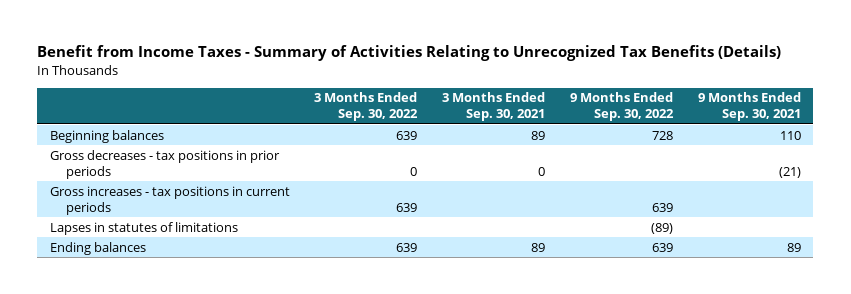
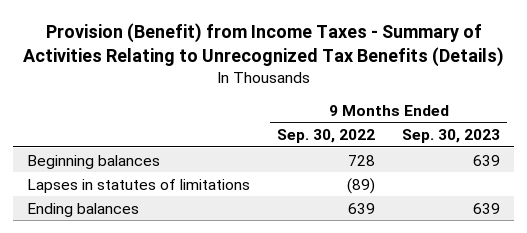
- Benefit from Income Taxes - Summary of Activities Relating to Unrecognized Tax Benefits (Details)
+ Provision (Benefit) from Income Taxes - Summary of Activities Relating to Unrecognized Tax Benefits (Details)
- | 3 Months Ended Sep. 30, 2022 | 3 Months Ended Sep. 30, 2021 | 9 Months Ended Sep. 30, 2022 | 9 Months Ended Sep. 30, 2021
+ | 9 Months Ended Sep. 30, 2022 | 9 Months Ended Sep. 30, 2023
- Gross decreases - tax positions in prior periods | 0 | 0 | | (21)
- Gross increases - tax positions in current periods | 639 | | 639 |

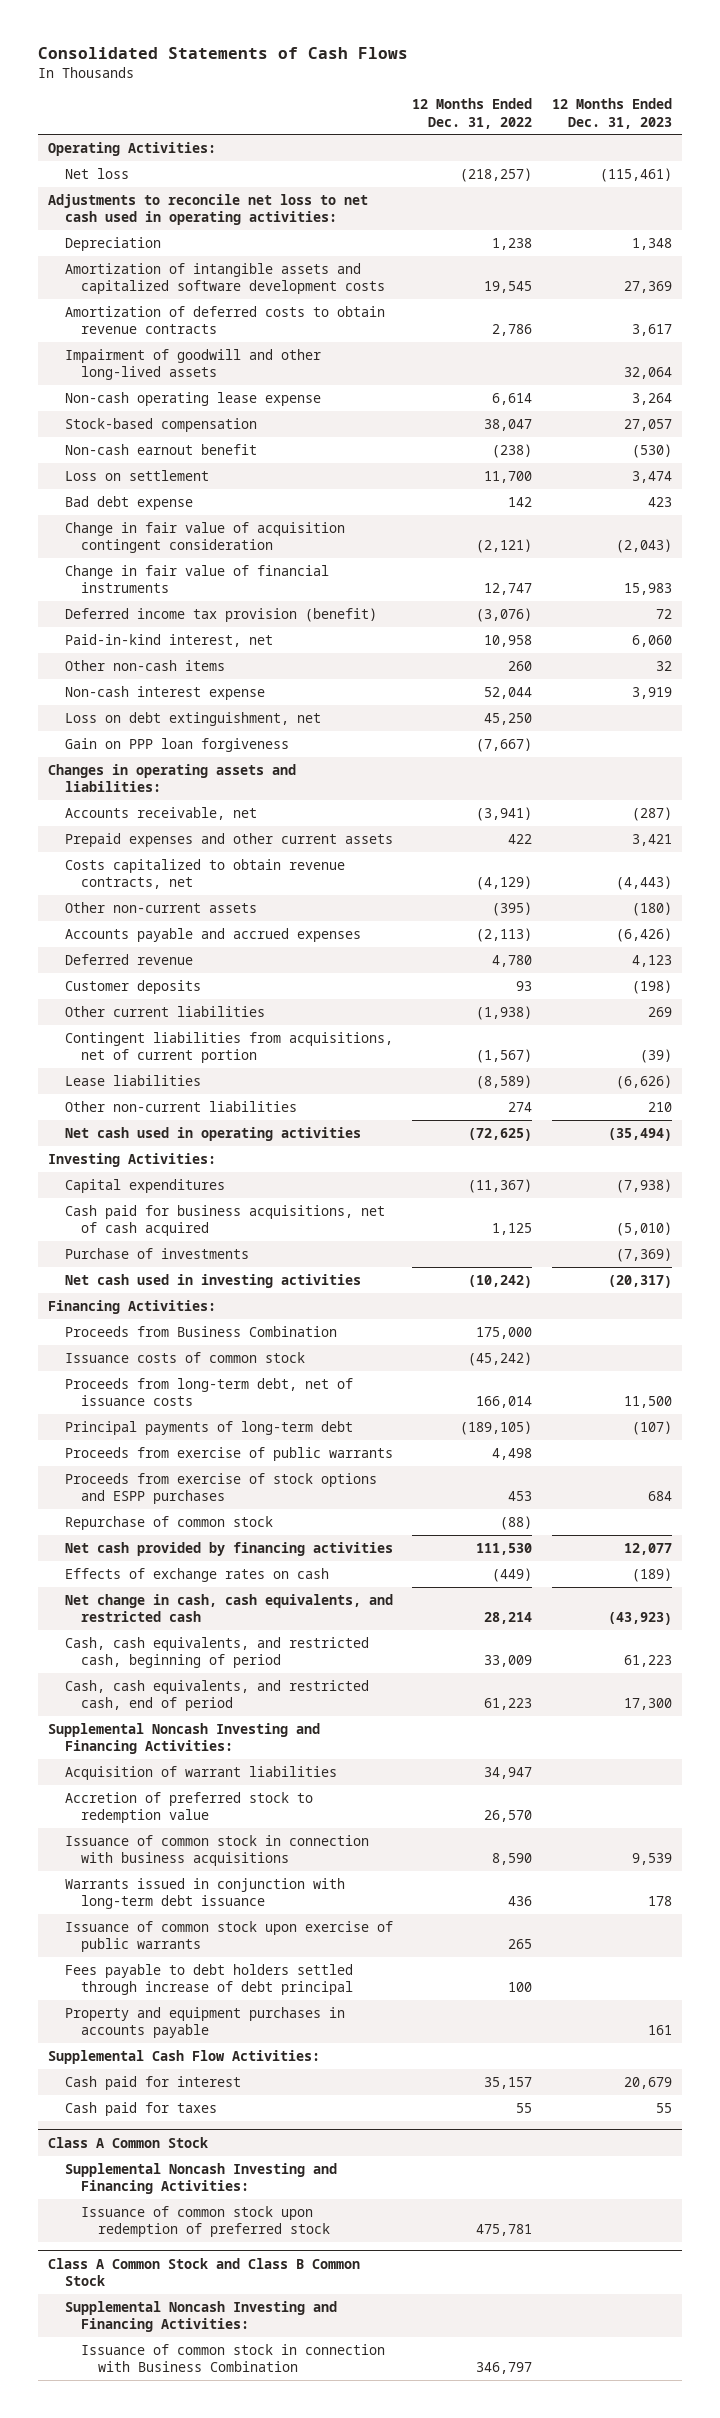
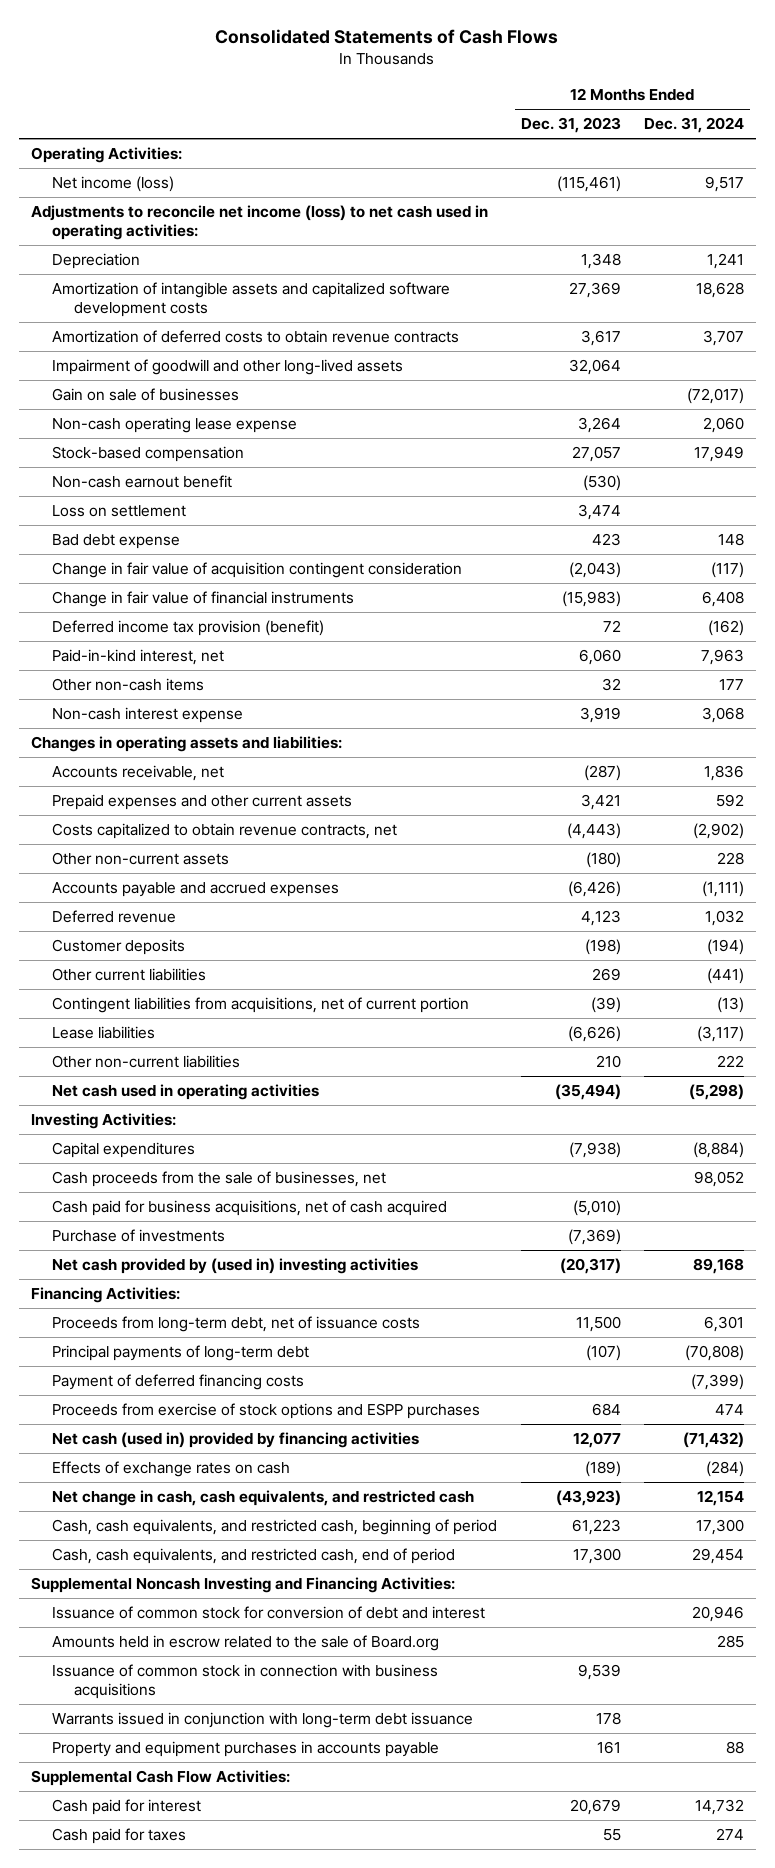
- | 12 Months Ended Dec. 31, 2022 | 12 Months Ended Dec. 31, 2023
+ | 12 Months Ended Dec. 31, 2023 | 12 Months Ended Dec. 31, 2024
- Net loss | (218,257) | (115,461)
- Adjustments to reconcile net loss to net cash used in operating activities:
+ Net income (loss) | (115,461) | 9,517
+ Adjustments to reconcile net income (loss) to net cash used in operating activities:
+ Gain on sale of businesses | | (72,017)
- Change in fair value of financial instruments | 12,747 | 15,983
+ Change in fair value of financial instruments | (15,983) | 6,408
- Loss on debt extinguishment, net | 45,250 |
- Gain on PPP loan forgiveness | (7,667) |
+ Cash proceeds from the sale of businesses, net | | 98,052
- Net cash used in investing activities | (10,242) | (20,317)
+ Net cash provided by (used in) investing activities | (20,317) | 89,168
- Proceeds from Business Combination | 175,000 |
- Issuance costs of common stock | (45,242) |
- Proceeds from exercise of public warrants | 4,498 |
+ Payment of deferred financing costs | | (7,399)
- Repurchase of common stock | (88) |
- Net cash provided by financing activities | 111,530 | 12,077
+ Net cash (used in) provided by financing activities | 12,077 | (71,432)
- Acquisition of warrant liabilities | 34,947 |
- Accretion of preferred stock to redemption value | 26,570 |
+ Issuance of common stock for conversion of debt and interest | | 20,946
+ Amounts held in escrow related to the sale of Board.org | | 285
- Issuance of common stock upon exercise of public warrants | 265 |
- Fees payable to debt holders settled through increase of debt principal | 100 |
- Class A Common Stock
- Supplemental Noncash Investing and Financing Activities:
- Issuance of common stock upon redemption of preferred stock | 475,781 |
- Class A Common Stock and Class B Common Stock
- Supplemental Noncash Investing and Financing Activities:
- Issuance of common stock in connection with Business Combination | 346,797 |

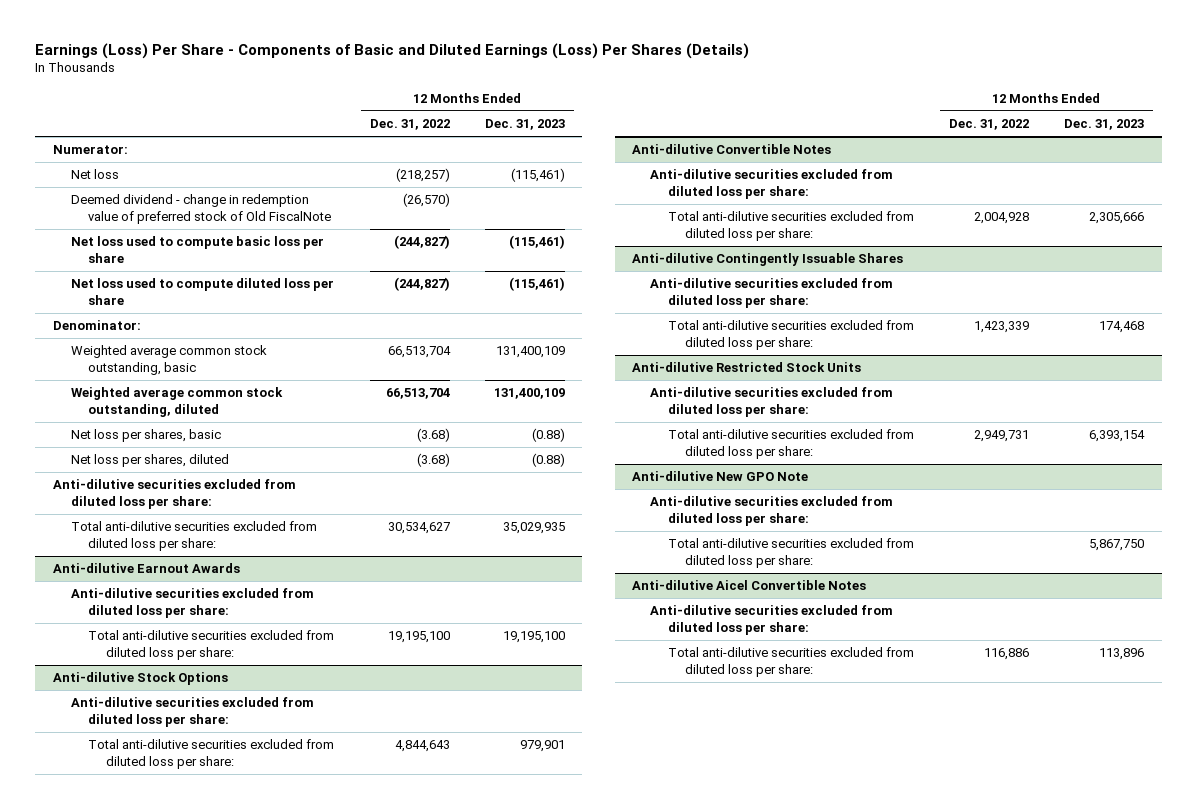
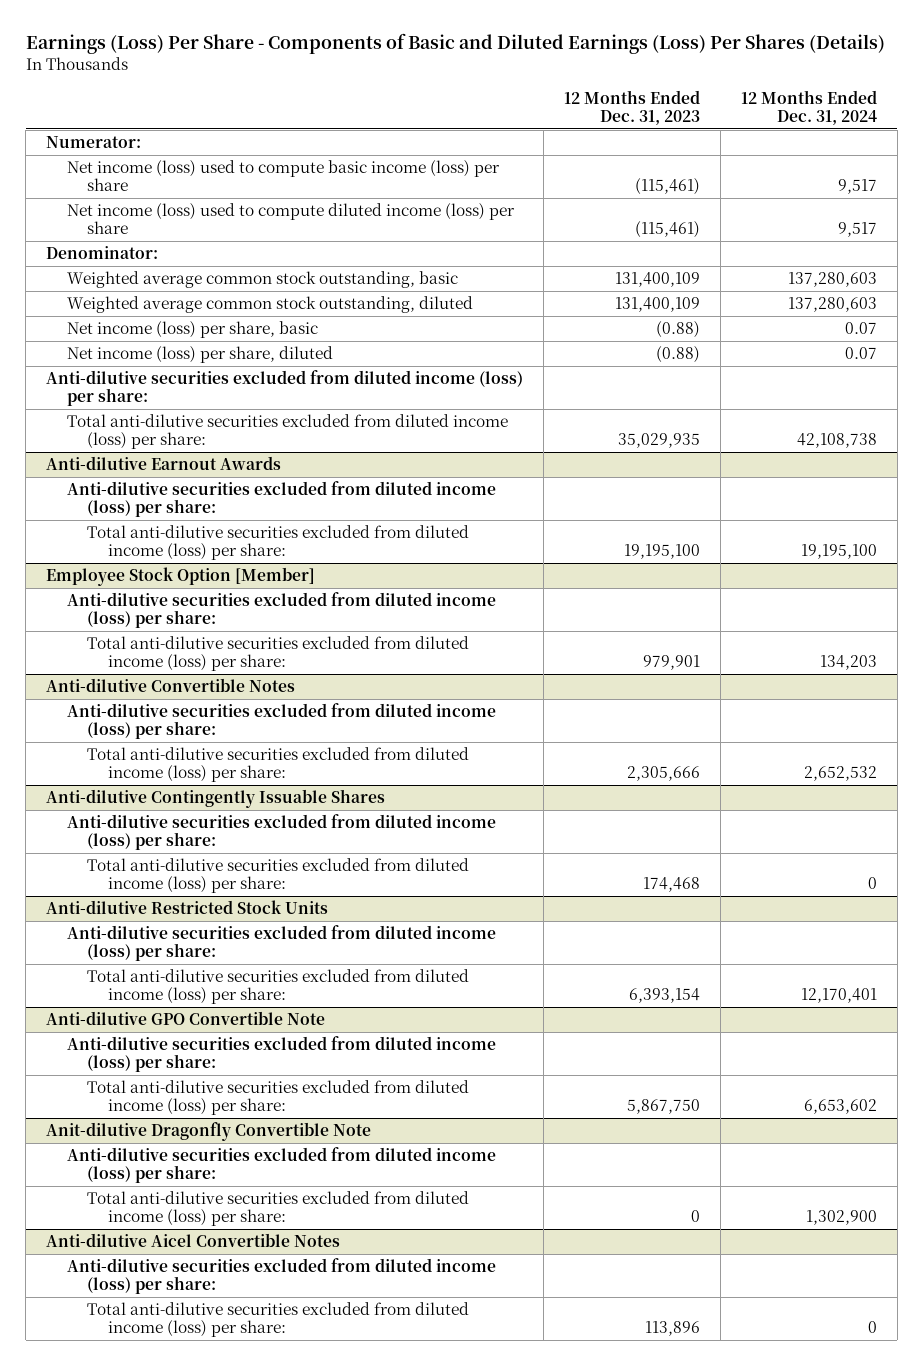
- | 12 Months Ended Dec. 31, 2022 | 12 Months Ended Dec. 31, 2023
+ | 12 Months Ended Dec. 31, 2023 | 12 Months Ended Dec. 31, 2024
- Net loss | (218,257) | (115,461)
- Deemed dividend - change in redemption value of preferred stock of Old FiscalNote | (26,570) |
- Net loss used to compute basic loss per share | (244,827) | (115,461)
- Net loss used to compute diluted loss per share | (244,827) | (115,461)
+ Net income (loss) used to compute basic income (loss) per share | (115,461) | 9,517
+ Net income (loss) used to compute diluted income (loss) per share | (115,461) | 9,517
- Net loss per shares, basic | (3.68) | (0.88)
- Net loss per shares, diluted | (3.68) | (0.88)
- Anti-dilutive securities excluded from diluted loss per share:
- Total anti-dilutive securities excluded from diluted loss per share: | 30,534,627 | 35,029,935
+ Net income (loss) per share, basic | (0.88) | 0.07
+ Net income (loss) per share, diluted | (0.88) | 0.07
+ Anti-dilutive securities excluded from diluted income (loss) per share:
+ Total anti-dilutive securities excluded from diluted income (loss) per share: | 35,029,935 | 42,108,738
@ Anti-dilutive Earnout Awards
- Anti-dilutive securities excluded from diluted loss per share:
- Total anti-dilutive securities excluded from diluted loss per share: | 19,195,100 | 19,195,100
- Anti-dilutive Stock Options
- Anti-dilutive securities excluded from diluted loss per share:
- Total anti-dilutive securities excluded from diluted loss per share: | 4,844,643 | 979,901
@ Anti-dilutive Earnout Awards
+ Anti-dilutive securities excluded from diluted income (loss) per share:
+ Total anti-dilutive securities excluded from diluted income (loss) per share: | 19,195,100 | 19,195,100
+ Employee Stock Option [Member]
+ Anti-dilutive securities excluded from diluted income (loss) per share:
+ Total anti-dilutive securities excluded from diluted income (loss) per share: | 979,901 | 134,203
@ Anti-dilutive Convertible Notes
- Anti-dilutive securities excluded from diluted loss per share:
- Total anti-dilutive securities excluded from diluted loss per share: | 2,004,928 | 2,305,666
+ Anti-dilutive securities excluded from diluted income (loss) per share:
+ Total anti-dilutive securities excluded from diluted income (loss) per share: | 2,305,666 | 2,652,532
@ Anti-dilutive Contingently Issuable Shares
- Anti-dilutive securities excluded from diluted loss per share:
- Total anti-dilutive securities excluded from diluted loss per share: | 1,423,339 | 174,468
+ Anti-dilutive securities excluded from diluted income (loss) per share:
+ Total anti-dilutive securities excluded from diluted income (loss) per share: | 174,468 | 0
@ Anti-dilutive Restricted Stock Units
- Anti-dilutive securities excluded from diluted loss per share:
- Total anti-dilutive securities excluded from diluted loss per share: | 2,949,731 | 6,393,154
- Anti-dilutive New GPO Note
- Anti-dilutive securities excluded from diluted loss per share:
- Total anti-dilutive securities excluded from diluted loss per share: | | 5,867,750
@ Anti-dilutive Restricted Stock Units
+ Anti-dilutive securities excluded from diluted income (loss) per share:
+ Total anti-dilutive securities excluded from diluted income (loss) per share: | 6,393,154 | 12,170,401
+ Anti-dilutive GPO Convertible Note
+ Anti-dilutive securities excluded from diluted income (loss) per share:
+ Total anti-dilutive securities excluded from diluted income (loss) per share: | 5,867,750 | 6,653,602
+ Anit-dilutive Dragonfly Convertible Note
+ Anti-dilutive securities excluded from diluted income (loss) per share:
+ Total anti-dilutive securities excluded from diluted income (loss) per share: | 0 | 1,302,900
@ Anti-dilutive Aicel Convertible Notes
- Anti-dilutive securities excluded from diluted loss per share:
- Total anti-dilutive securities excluded from diluted loss per share: | 116,886 | 113,896
+ Anti-dilutive securities excluded from diluted income (loss) per share:
+ Total anti-dilutive securities excluded from diluted income (loss) per share: | 113,896 | 0

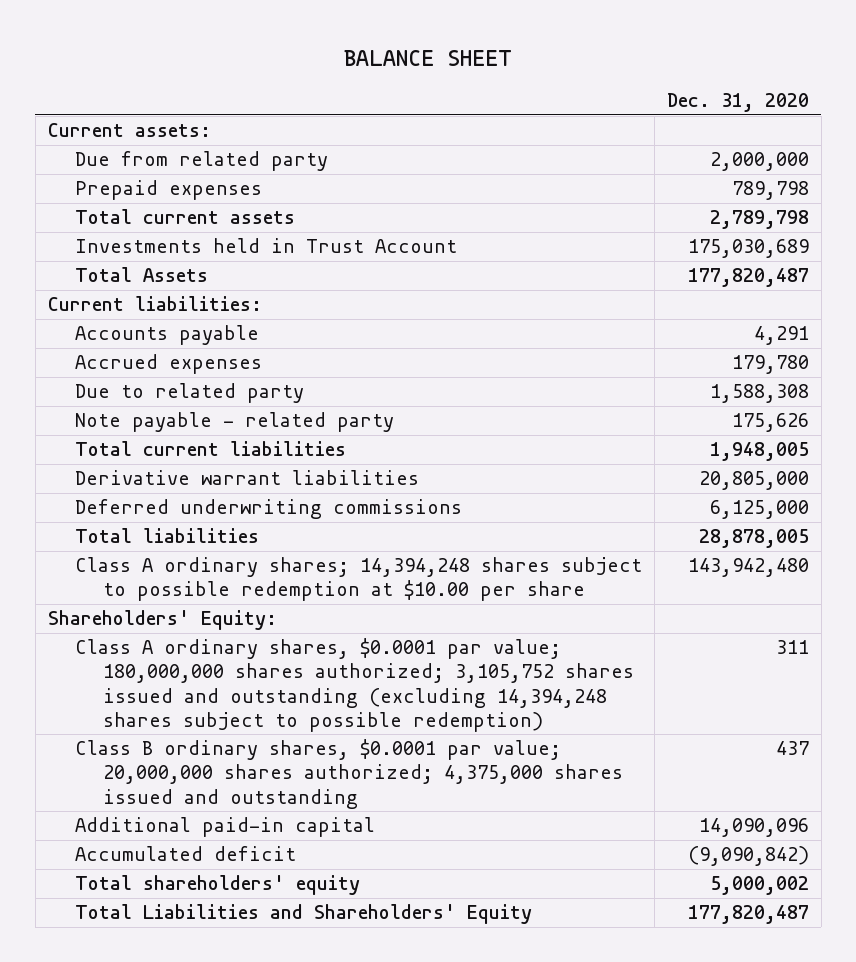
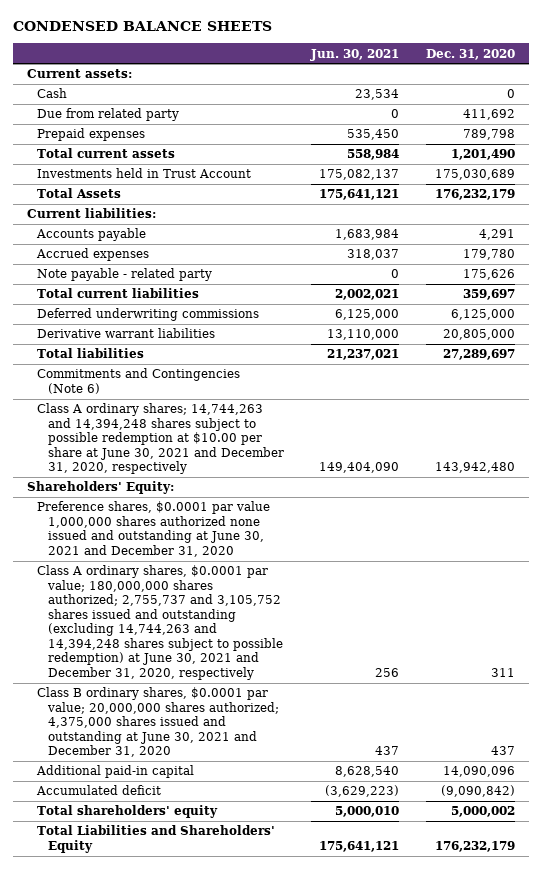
- BALANCE SHEET
+ CONDENSED BALANCE SHEETS
- | Dec. 31, 2020
+ | Jun. 30, 2021 | Dec. 31, 2020
- Due from related party | 2,000,000
+ Cash | 23,534 | 0
+ Due from related party | 0 | 411,692
- Total current assets | 2,789,798
+ Total current assets | 558,984 | 1,201,490
- Total Assets | 177,820,487
+ Total Assets | 175,641,121 | 176,232,179
- Due to related party | 1,588,308
- Total current liabilities | 1,948,005
+ Total current liabilities | 2,002,021 | 359,697
- Total liabilities | 28,878,005
- Class A ordinary shares; 14,394,248 shares subject to possible redemption at $10.00 per share | 143,942,480
moved down: Derivative warrant liabilities | 13,110,000 | 20,805,000
+ Total liabilities | 21,237,021 | 27,289,697
+ Commitments and Contingencies (Note 6)
+ Class A ordinary shares; 14,744,263 and 14,394,248 shares subject to possible redemption at $10.00 per share at June 30, 2021 and December 31, 2020, respectively | 149,404,090 | 143,942,480
- Class A ordinary shares, $0.0001 par value; 180,000,000 shares authorized; 3,105,752 shares issued and outstanding (excluding 14,394,248 shares subject to possible redemption) | 311
- Class B ordinary shares, $0.0001 par value; 20,000,000 shares authorized; 4,375,000 shares issued and outstanding | 437
+ Preference shares, $0.0001 par value 1,000,000 shares authorized none issued and outstanding at June 30, 2021 and December 31, 2020
+ Class A ordinary shares, $0.0001 par value; 180,000,000 shares authorized; 2,755,737 and 3,105,752 shares issued and outstanding (excluding 14,744,263 and 14,394,248 shares subject to possible redemption) at June 30, 2021 and December 31, 2020, respectively | 256 | 311
+ Class B ordinary shares, $0.0001 par value; 20,000,000 shares authorized; 4,375,000 shares issued and outstanding at June 30, 2021 and December 31, 2020 | 437 | 437
- Total Liabilities and Shareholders' Equity | 177,820,487
+ Total Liabilities and Shareholders' Equity | 175,641,121 | 176,232,179

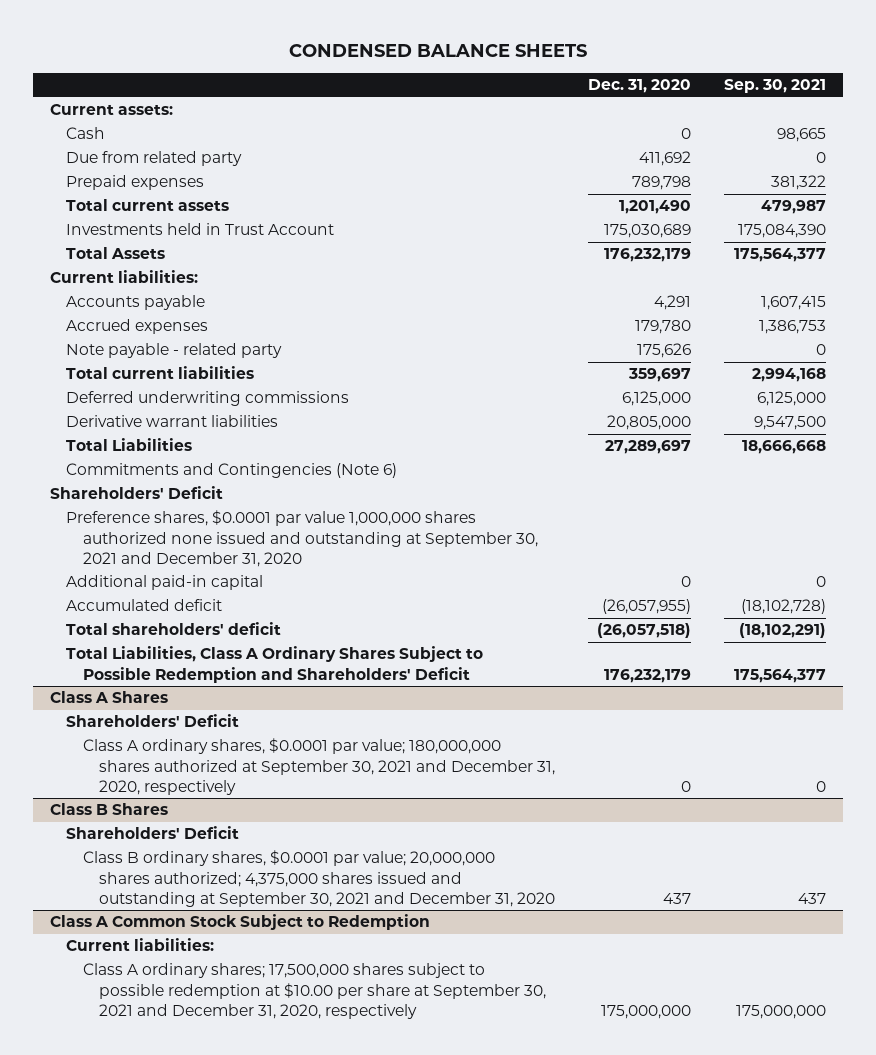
- | Jun. 30, 2021 | Dec. 31, 2020
+ | Dec. 31, 2020 | Sep. 30, 2021
- Total liabilities | 21,237,021 | 27,289,697
+ Total Liabilities | 27,289,697 | 18,666,668
- Class A ordinary shares; 14,744,263 and 14,394,248 shares subject to possible redemption at $10.00 per share at June 30, 2021 and December 31, 2020, respectively | 149,404,090 | 143,942,480
- Shareholders' Equity:
- Preference shares, $0.0001 par value 1,000,000 shares authorized none issued and outstanding at June 30, 2021 and December 31, 2020
- Class A ordinary shares, $0.0001 par value; 180,000,000 shares authorized; 2,755,737 and 3,105,752 shares issued and outstanding (excluding 14,744,263 and 14,394,248 shares subject to possible redemption) at June 30, 2021 and December 31, 2020, respectively | 256 | 311
- Class B ordinary shares, $0.0001 par value; 20,000,000 shares authorized; 4,375,000 shares issued and outstanding at June 30, 2021 and December 31, 2020 | 437 | 437
- Additional paid-in capital | 8,628,540 | 14,090,096
- Accumulated deficit | (3,629,223) | (9,090,842)
- Total shareholders' equity | 5,000,010 | 5,000,002
- Total Liabilities and Shareholders' Equity | 175,641,121 | 176,232,179
+ Shareholders' Deficit
+ Preference shares, $0.0001 par value 1,000,000 shares authorized none issued and outstanding at September 30, 2021 and December 31, 2020
+ Additional paid-in capital | 0 | 0
+ Accumulated deficit | (26,057,955) | (18,102,728)
+ Total shareholders' deficit | (26,057,518) | (18,102,291)
+ Total Liabilities, Class A Ordinary Shares Subject to Possible Redemption and Shareholders' Deficit | 176,232,179 | 175,564,377
+ Class A Shares
+ Shareholders' Deficit
+ Class A ordinary shares, $0.0001 par value; 180,000,000 shares authorized at September 30, 2021 and December 31, 2020, respectively | 0 | 0
+ Class B Shares
+ Shareholders' Deficit
+ Class B ordinary shares, $0.0001 par value; 20,000,000 shares authorized; 4,375,000 shares issued and outstanding at September 30, 2021 and December 31, 2020 | 437 | 437
+ Class A Common Stock Subject to Redemption
+ Current liabilities:
+ Class A ordinary shares; 17,500,000 shares subject to possible redemption at $10.00 per share at September 30, 2021 and December 31, 2020, respectively | 175,000,000 | 175,000,000

